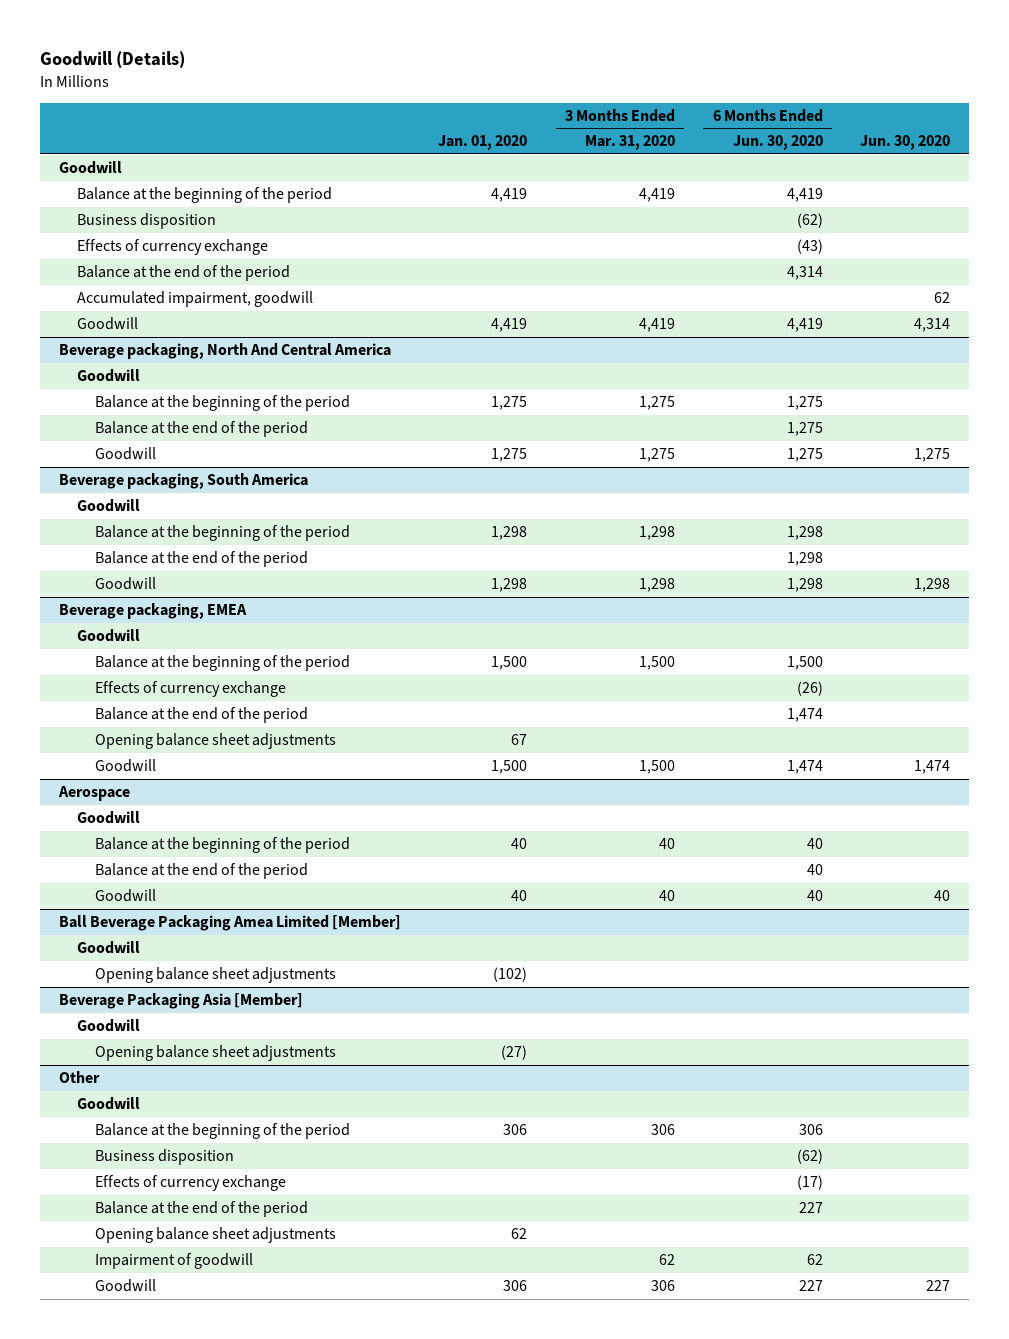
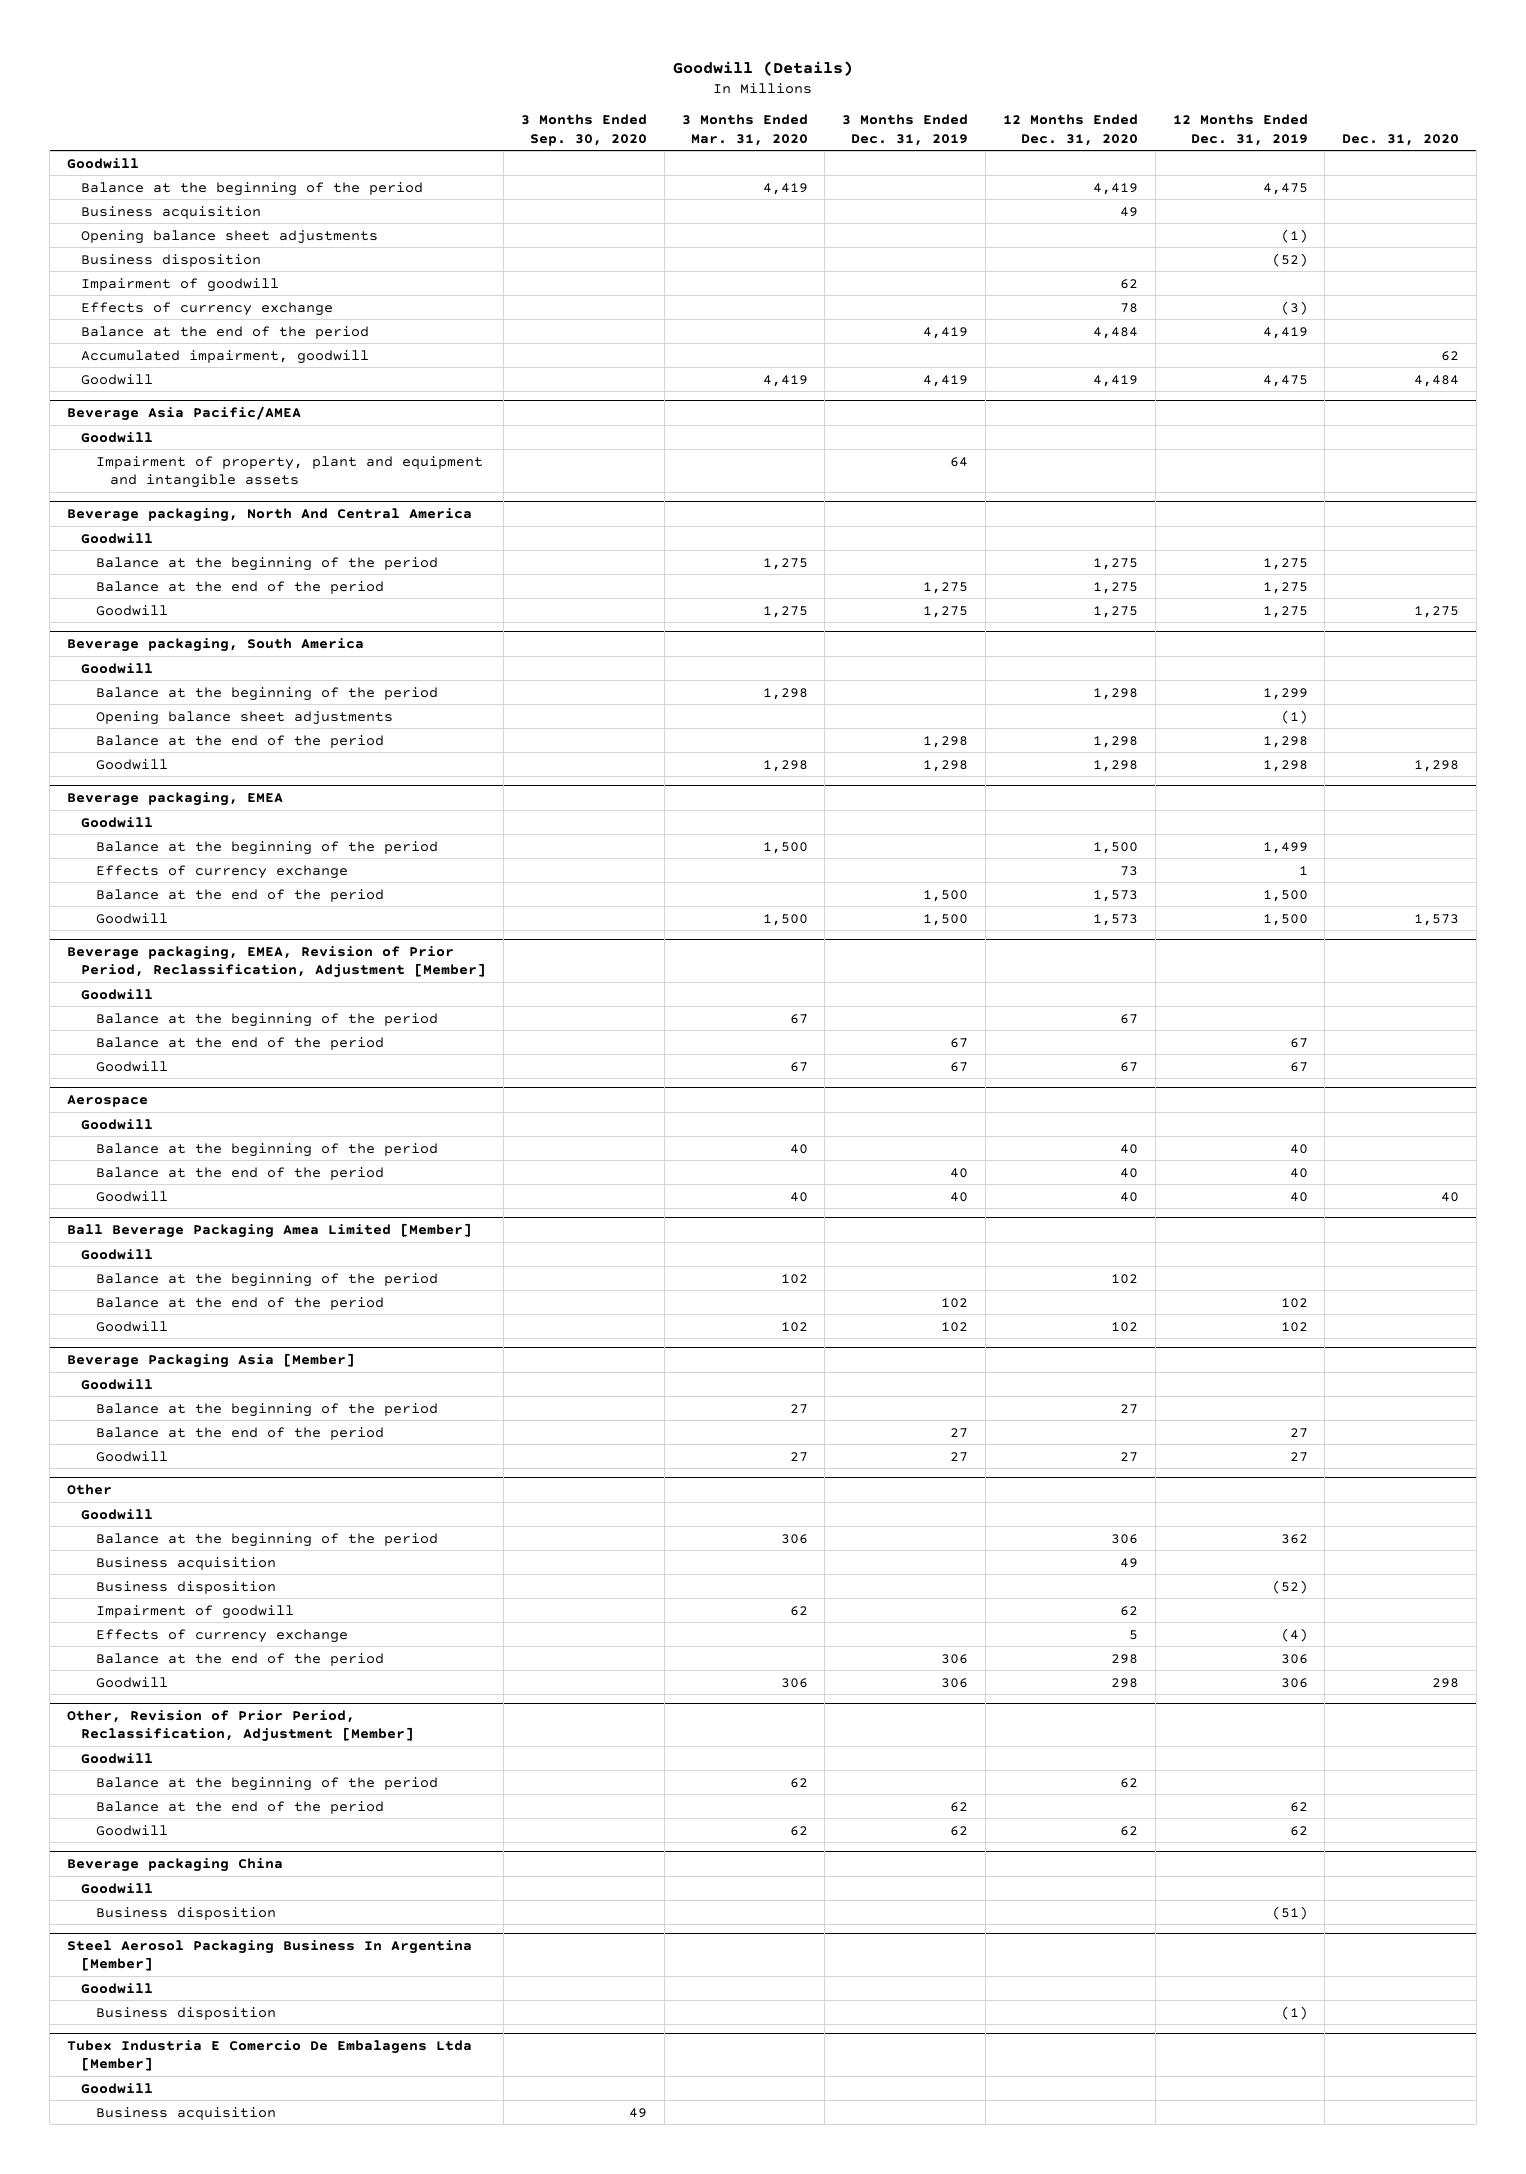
- | Jan. 01, 2020 | 3 Months Ended Mar. 31, 2020 | 6 Months Ended Jun. 30, 2020 | Jun. 30, 2020
+ | 3 Months Ended Sep. 30, 2020 | 3 Months Ended Mar. 31, 2020 | 3 Months Ended Dec. 31, 2019 | 12 Months Ended Dec. 31, 2020 | 12 Months Ended Dec. 31, 2019 | Dec. 31, 2020
+ Business acquisition | | | | 49 | |
+ Opening balance sheet adjustments | | | | | (1) |
+ Impairment of goodwill | | | | 62 | |
+ Beverage Asia Pacific/AMEA
+ Goodwill
+ Impairment of property, plant and equipment and intangible assets | | | 64 | | |
@ Beverage packaging, South America
+ Opening balance sheet adjustments | | | | | (1) |
@ Beverage packaging, EMEA
- Opening balance sheet adjustments | 67 | | |
+ Beverage packaging, EMEA, Revision of Prior Period, Reclassification, Adjustment [Member]
+ Goodwill
+ Balance at the beginning of the period | | 67 | | 67 | |
+ Balance at the end of the period | | | 67 | | 67 |
+ Goodwill | | 67 | 67 | 67 | 67 |
@ Ball Beverage Packaging Amea Limited [Member]
- Opening balance sheet adjustments | (102) | | |
+ Balance at the beginning of the period | | 102 | | 102 | |
+ Balance at the end of the period | | | 102 | | 102 |
+ Goodwill | | 102 | 102 | 102 | 102 |
@ Beverage Packaging Asia [Member]
- Opening balance sheet adjustments | (27) | | |
+ Balance at the beginning of the period | | 27 | | 27 | |
+ Balance at the end of the period | | | 27 | | 27 |
+ Goodwill | | 27 | 27 | 27 | 27 |
@ Other
+ Business acquisition | | | | 49 | |
moved up: Impairment of goodwill | | 62 | | 62 | |
- Opening balance sheet adjustments | 62 | | |
+ Other, Revision of Prior Period, Reclassification, Adjustment [Member]
+ Goodwill
+ Balance at the beginning of the period | | 62 | | 62 | |
+ Balance at the end of the period | | | 62 | | 62 |
+ Goodwill | | 62 | 62 | 62 | 62 |
+ Beverage packaging China
+ Goodwill
+ Business disposition | | | | | (51) |
+ Steel Aerosol Packaging Business In Argentina [Member]
+ Goodwill
+ Business disposition | | | | | (1) |
+ Tubex Industria E Comercio De Embalagens Ltda [Member]
+ Goodwill
+ Business acquisition | 49 | | | | |

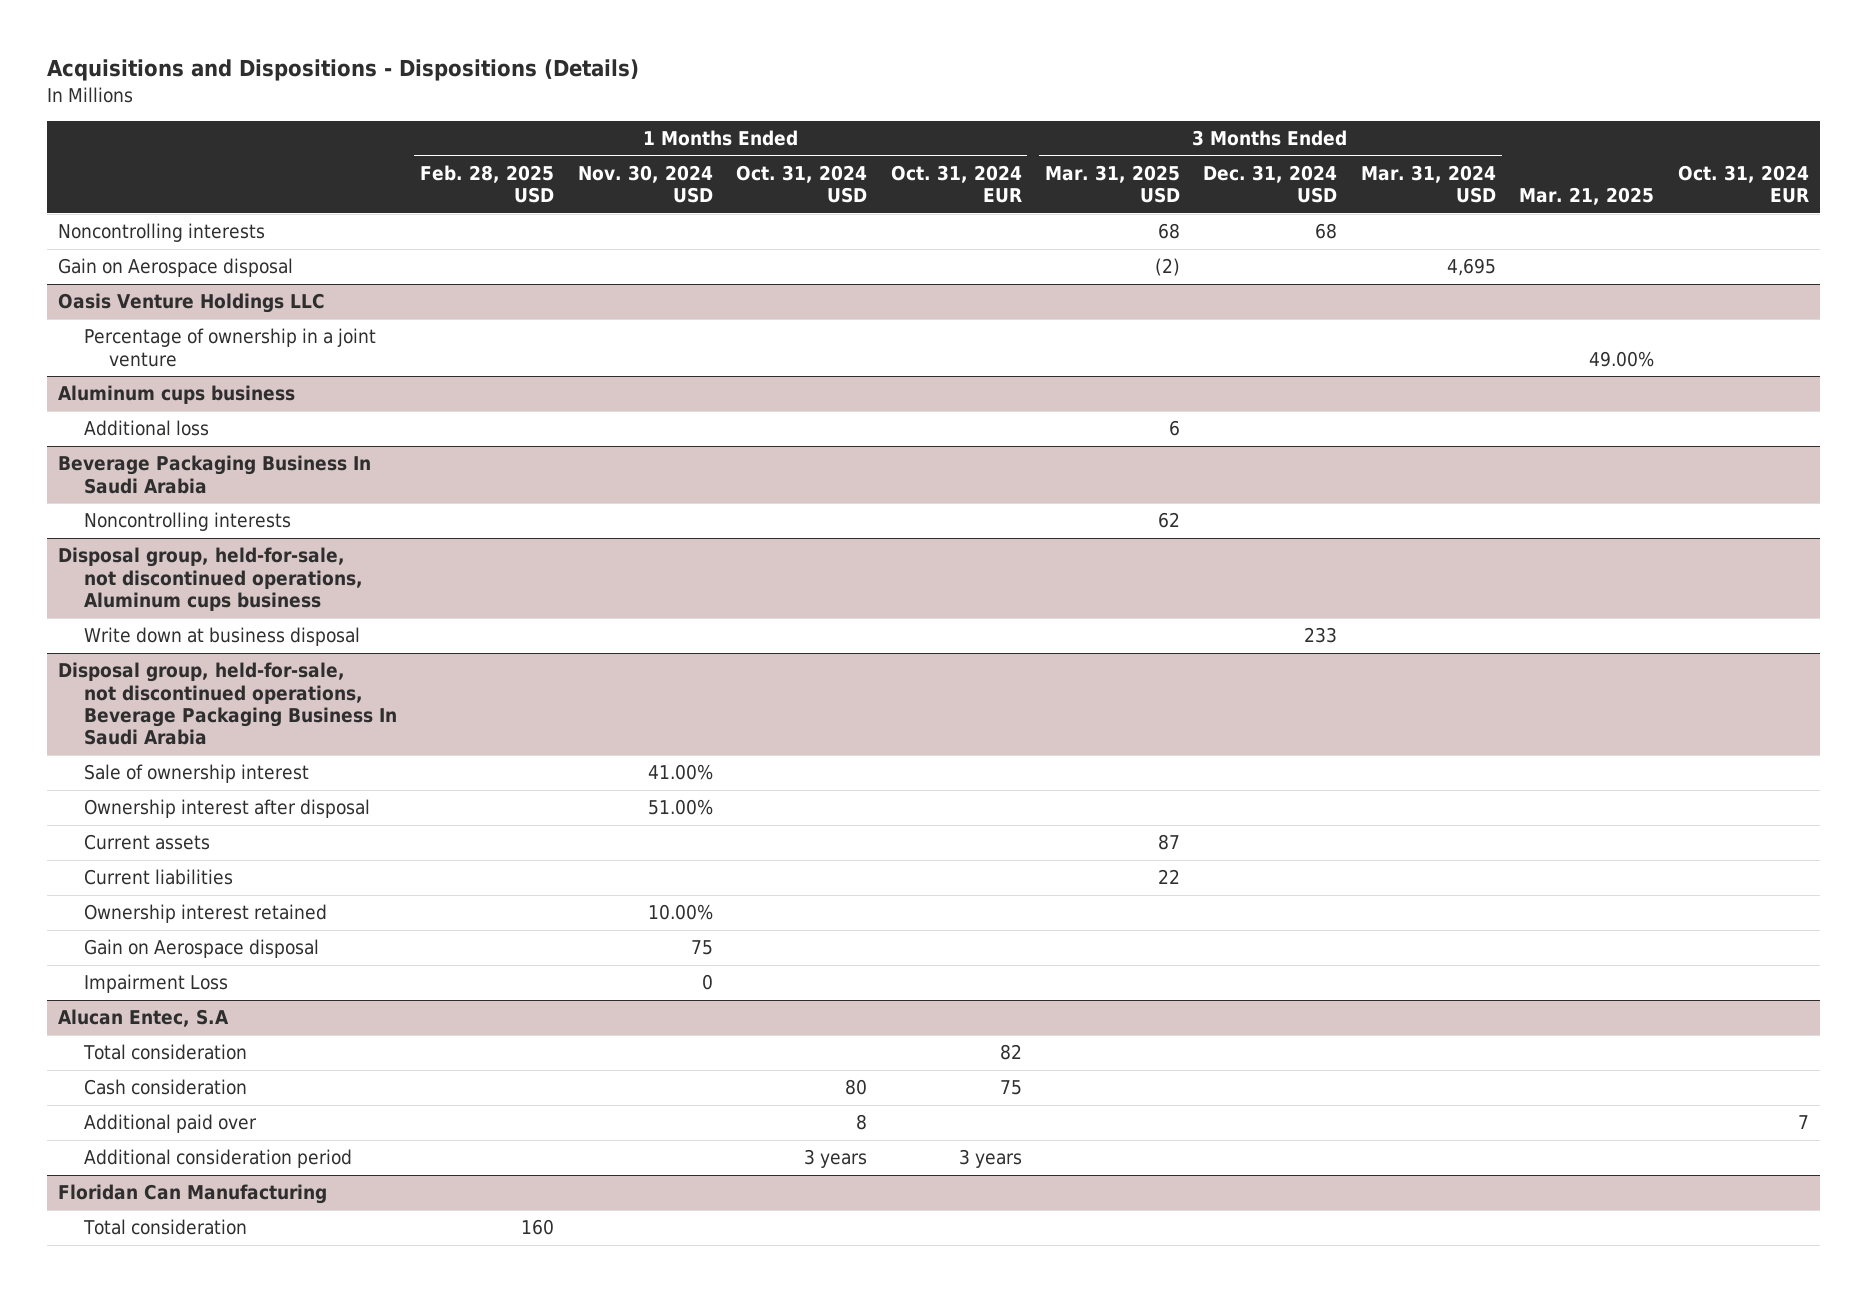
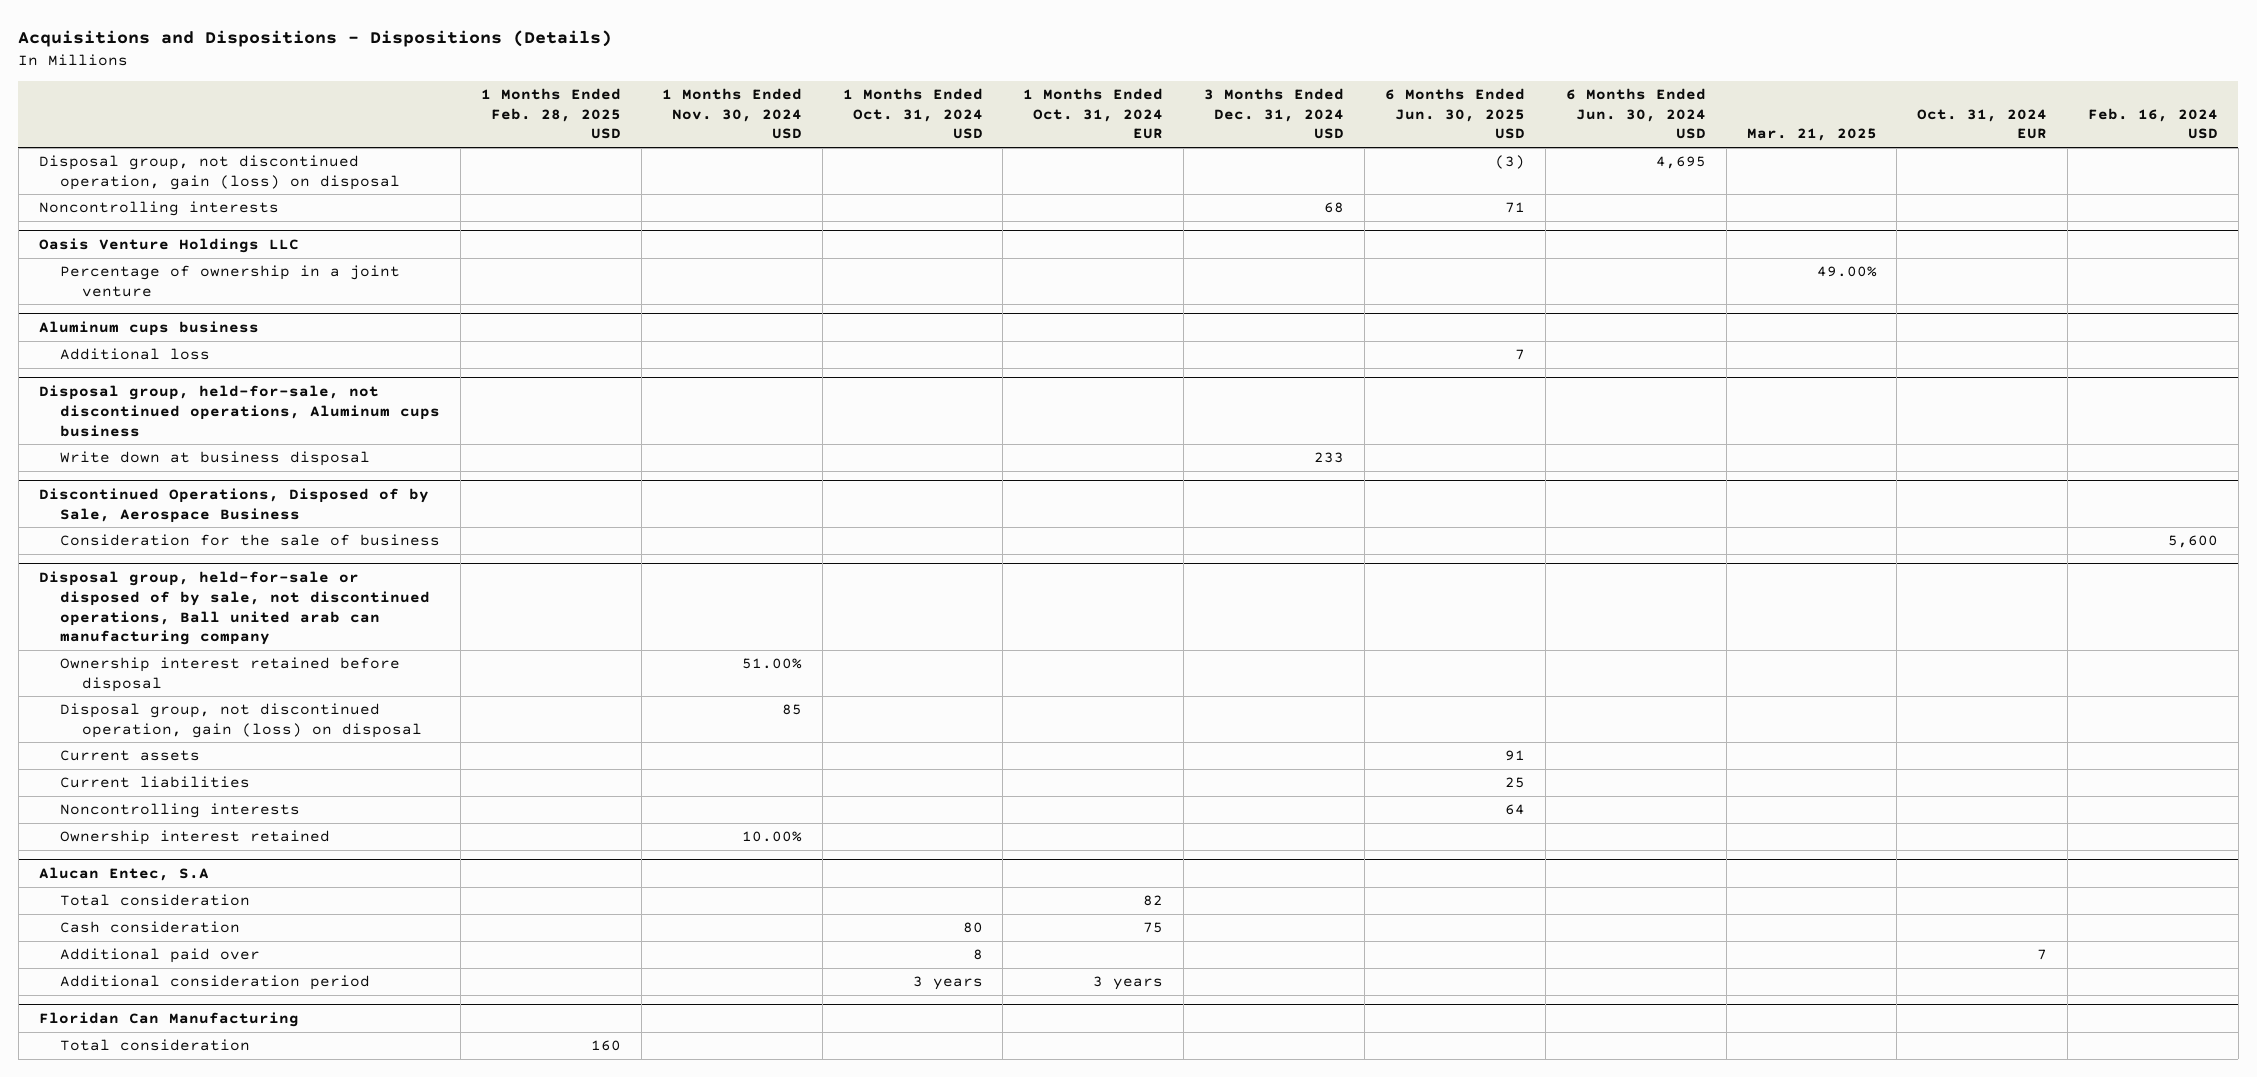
- | 1 Months Ended Feb. 28, 2025 USD | 1 Months Ended Nov. 30, 2024 USD | 1 Months Ended Oct. 31, 2024 USD | 1 Months Ended Oct. 31, 2024 EUR | 3 Months Ended Mar. 31, 2025 USD | 3 Months Ended Dec. 31, 2024 USD | 3 Months Ended Mar. 31, 2024 USD | Mar. 21, 2025 | Oct. 31, 2024 EUR
+ | 1 Months Ended Feb. 28, 2025 USD | 1 Months Ended Nov. 30, 2024 USD | 1 Months Ended Oct. 31, 2024 USD | 1 Months Ended Oct. 31, 2024 EUR | 3 Months Ended Dec. 31, 2024 USD | 6 Months Ended Jun. 30, 2025 USD | 6 Months Ended Jun. 30, 2024 USD | Mar. 21, 2025 | Oct. 31, 2024 EUR | Feb. 16, 2024 USD
+ Disposal group, not discontinued operation, gain (loss) on disposal | | | | | | (3) | 4,695 | | |
- Gain on Aerospace disposal | | | | | (2) | | 4,695 | |
- Beverage Packaging Business In Saudi Arabia
- Noncontrolling interests | | | | | 62 | | | |
- Disposal group, held-for-sale, not discontinued operations, Beverage Packaging Business In Saudi Arabia
- Sale of ownership interest | | 41.00% | | | | | | |
- Ownership interest after disposal | | 51.00% | | | | | | |
+ Discontinued Operations, Disposed of by Sale, Aerospace Business
+ Consideration for the sale of business | | | | | | | | | | 5,600
+ Disposal group, held-for-sale or disposed of by sale, not discontinued operations, Ball united arab can manufacturing company
+ Ownership interest retained before disposal | | 51.00% | | | | | | | |
+ Disposal group, not discontinued operation, gain (loss) on disposal | | 85 | | | | | | | |
+ Noncontrolling interests | | | | | | 64 | | | |
- Gain on Aerospace disposal | | 75 | | | | | | |
- Impairment Loss | | 0 | | | | | | |

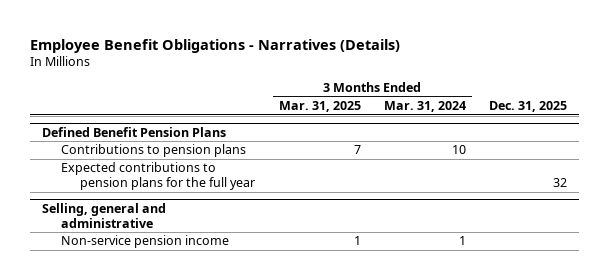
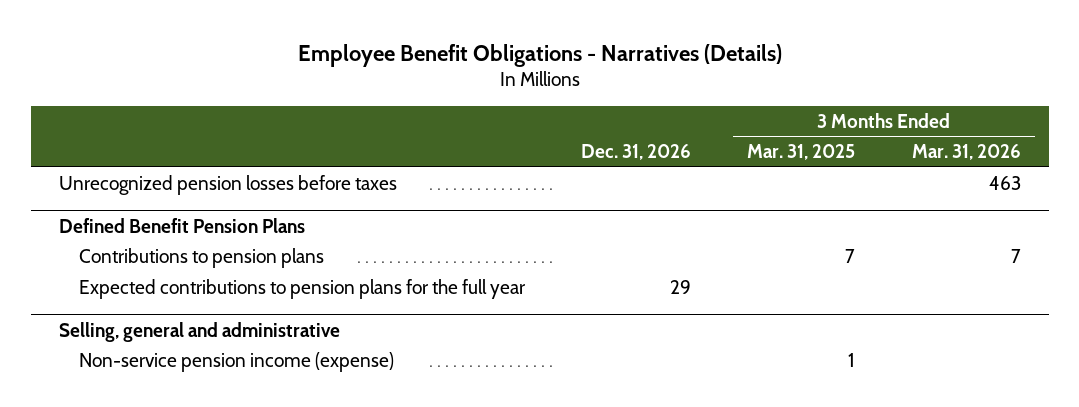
- | 3 Months Ended Mar. 31, 2025 | 3 Months Ended Mar. 31, 2024 | Dec. 31, 2025
+ | Dec. 31, 2026 | 3 Months Ended Mar. 31, 2025 | 3 Months Ended Mar. 31, 2026
+ Unrecognized pension losses before taxes | | | 463
@ Selling, general and administrative
- Non-service pension income | 1 | 1 |
+ Non-service pension income (expense) | | 1 |

